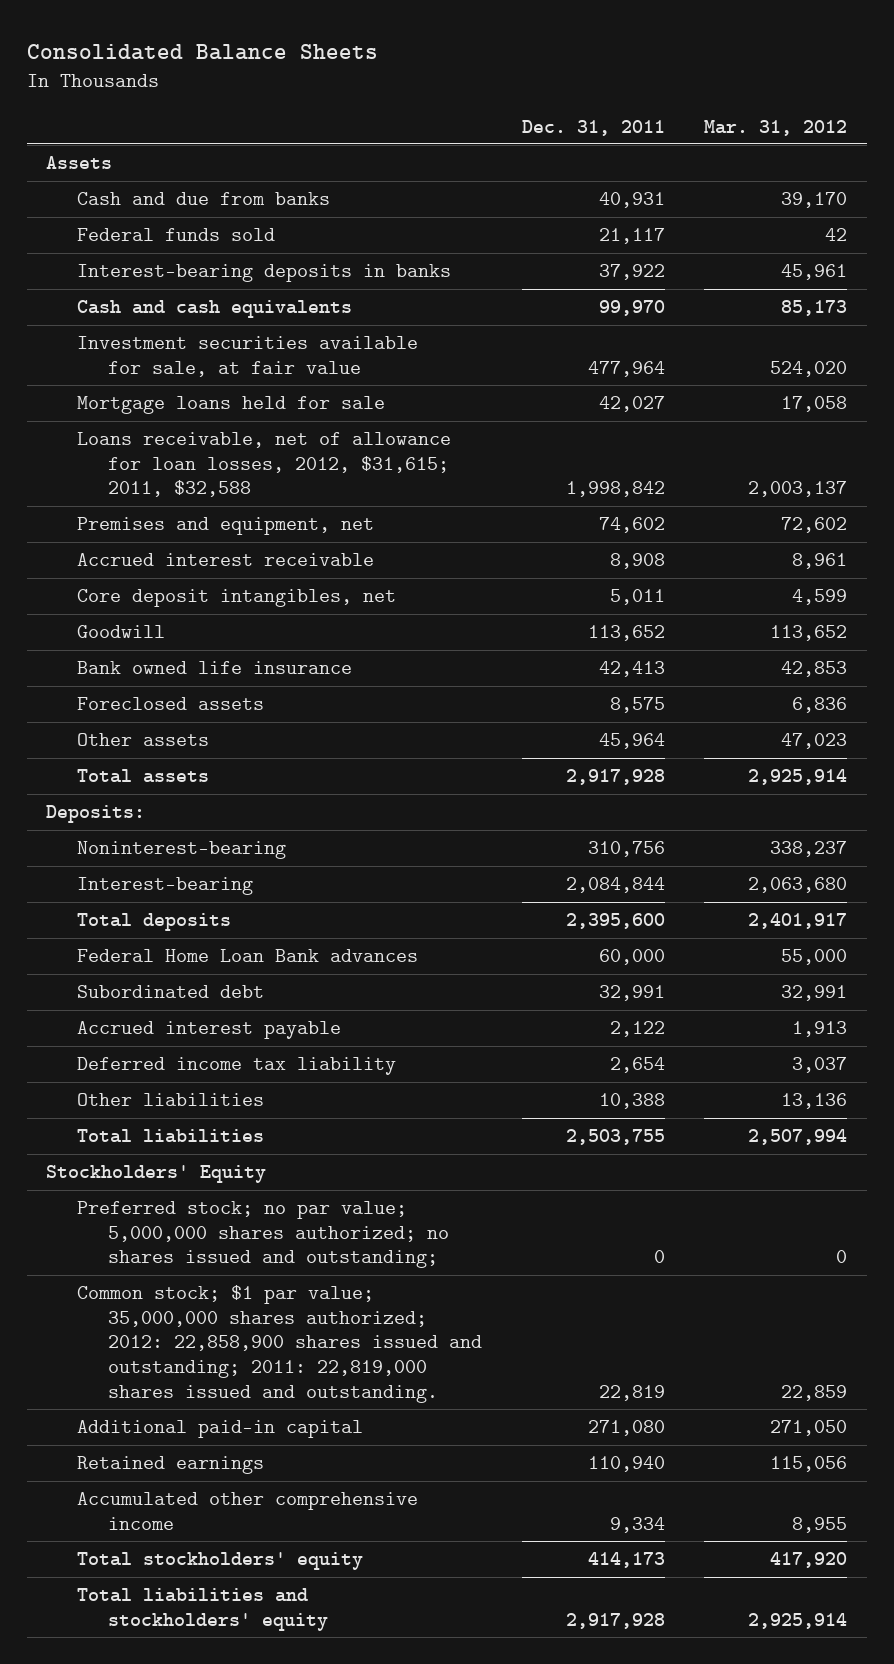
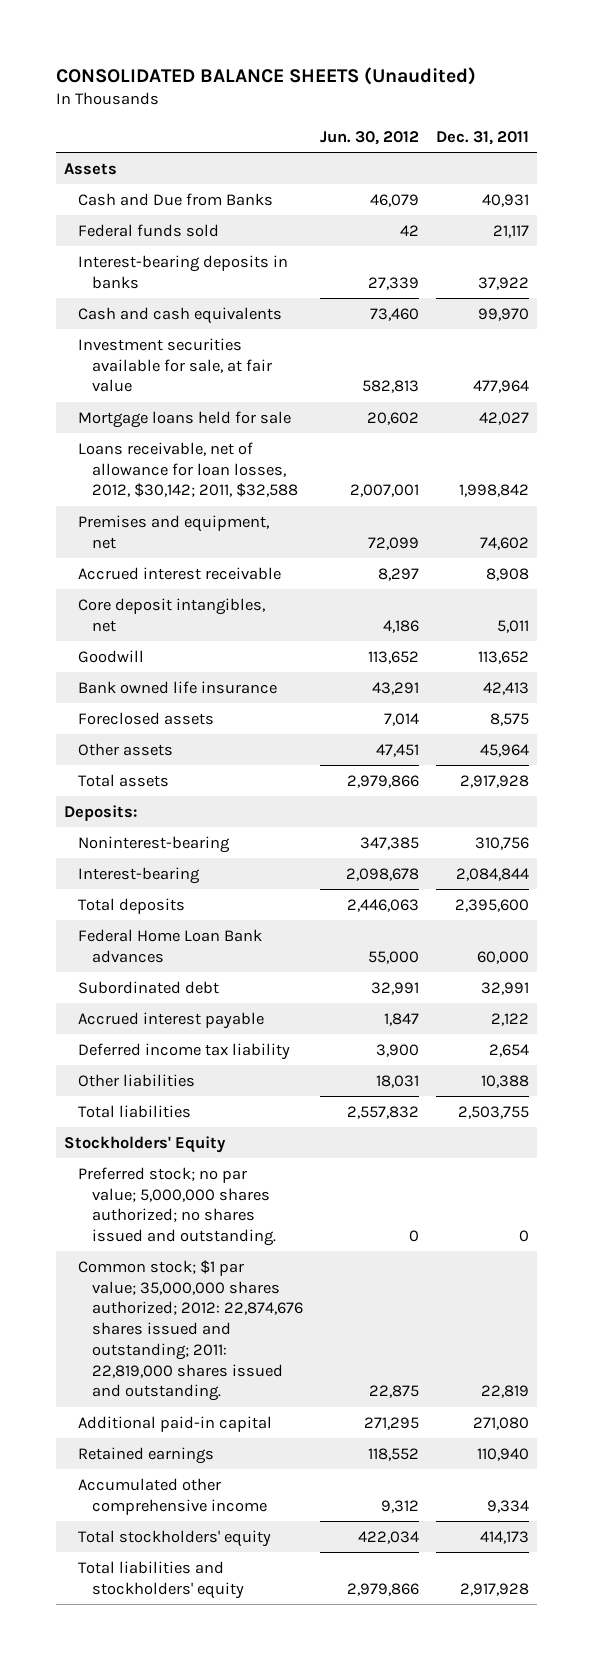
- Consolidated Balance Sheets
+ CONSOLIDATED BALANCE SHEETS (Unaudited)
- | Dec. 31, 2011 | Mar. 31, 2012
+ | Jun. 30, 2012 | Dec. 31, 2011
- Cash and due from banks | 40,931 | 39,170
+ Cash and Due from Banks | 46,079 | 40,931
- Loans receivable, net of allowance for loan losses, 2012, $31,615; 2011, $32,588 | 1,998,842 | 2,003,137
+ Loans receivable, net of allowance for loan losses, 2012, $30,142; 2011, $32,588 | 2,007,001 | 1,998,842
- Preferred stock; no par value; 5,000,000 shares authorized; no shares issued and outstanding; | 0 | 0
- Common stock; $1 par value; 35,000,000 shares authorized; 2012: 22,858,900 shares issued and outstanding; 2011: 22,819,000 shares issued and outstanding. | 22,819 | 22,859
+ Preferred stock; no par value; 5,000,000 shares authorized; no shares issued and outstanding. | 0 | 0
+ Common stock; $1 par value; 35,000,000 shares authorized; 2012: 22,874,676 shares issued and outstanding; 2011: 22,819,000 shares issued and outstanding. | 22,875 | 22,819

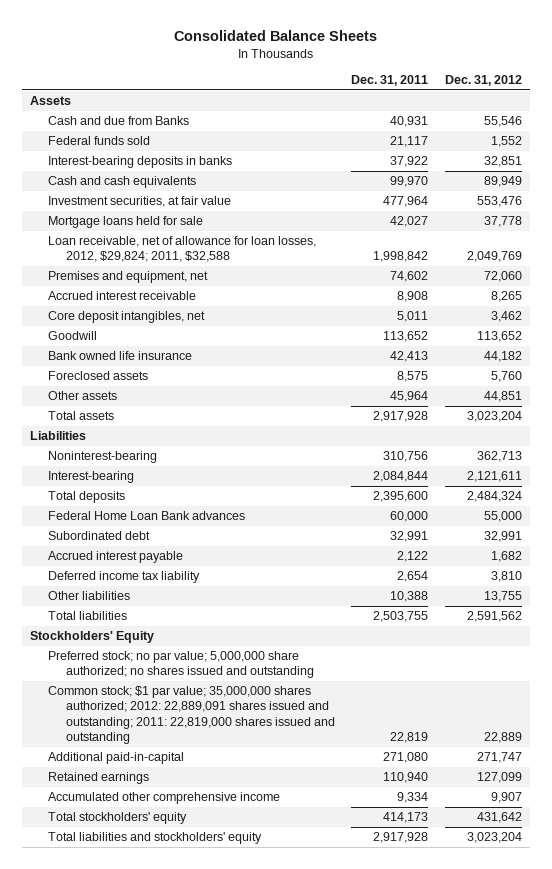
- CONSOLIDATED BALANCE SHEETS (Unaudited)
+ Consolidated Balance Sheets
- | Jun. 30, 2012 | Dec. 31, 2011
+ | Dec. 31, 2011 | Dec. 31, 2012
- Cash and Due from Banks | 46,079 | 40,931
+ Cash and due from Banks | 40,931 | 55,546
- Investment securities available for sale, at fair value | 582,813 | 477,964
+ Investment securities, at fair value | 477,964 | 553,476
- Loans receivable, net of allowance for loan losses, 2012, $30,142; 2011, $32,588 | 2,007,001 | 1,998,842
+ Loan receivable, net of allowance for loan losses, 2012, $29,824; 2011, $32,588 | 1,998,842 | 2,049,769
- Deposits:
+ Liabilities
- Preferred stock; no par value; 5,000,000 shares authorized; no shares issued and outstanding. | 0 | 0
- Common stock; $1 par value; 35,000,000 shares authorized; 2012: 22,874,676 shares issued and outstanding; 2011: 22,819,000 shares issued and outstanding. | 22,875 | 22,819
- Additional paid-in capital | 271,295 | 271,080
+ Preferred stock; no par value; 5,000,000 share authorized; no shares issued and outstanding
+ Common stock; $1 par value; 35,000,000 shares authorized; 2012: 22,889,091 shares issued and outstanding; 2011: 22,819,000 shares issued and outstanding | 22,819 | 22,889
+ Additional paid-in-capital | 271,080 | 271,747

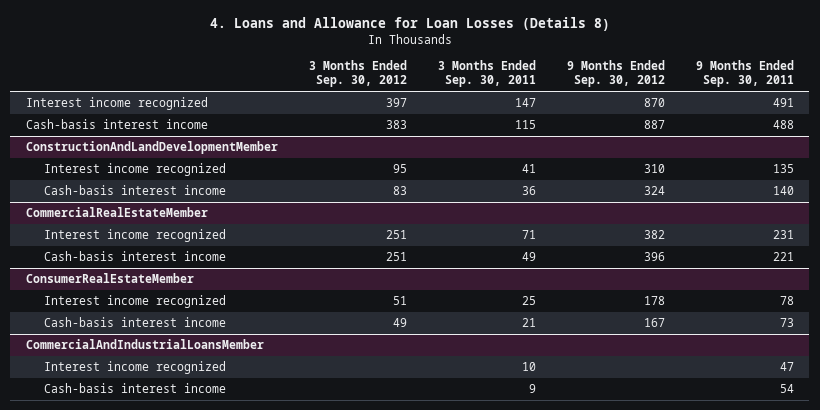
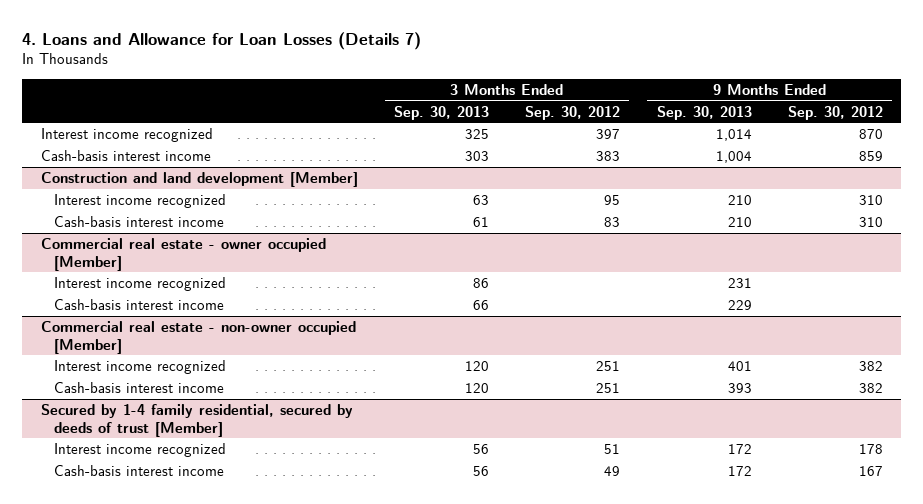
- 4. Loans and Allowance for Loan Losses (Details 8)
+ 4. Loans and Allowance for Loan Losses (Details 7)
- | 3 Months Ended Sep. 30, 2012 | 3 Months Ended Sep. 30, 2011 | 9 Months Ended Sep. 30, 2012 | 9 Months Ended Sep. 30, 2011
+ | 3 Months Ended Sep. 30, 2013 | 3 Months Ended Sep. 30, 2012 | 9 Months Ended Sep. 30, 2013 | 9 Months Ended Sep. 30, 2012
- Cash-basis interest income | 383 | 115 | 887 | 488
- ConstructionAndLandDevelopmentMember
+ Cash-basis interest income | 303 | 383 | 1,004 | 859
+ Construction and land development [Member]
- Cash-basis interest income | 83 | 36 | 324 | 140
- CommercialRealEstateMember
+ Cash-basis interest income | 61 | 83 | 210 | 310
+ Commercial real estate - owner occupied [Member]
+ Interest income recognized | 86 | | 231 |
+ Cash-basis interest income | 66 | | 229 |
+ Commercial real estate - non-owner occupied [Member]
- Cash-basis interest income | 251 | 49 | 396 | 221
- ConsumerRealEstateMember
+ Cash-basis interest income | 120 | 251 | 393 | 382
+ Secured by 1-4 family residential, secured by deeds of trust [Member]
- CommercialAndIndustrialLoansMember
- Interest income recognized | | 10 | | 47
- Cash-basis interest income | | 9 | | 54

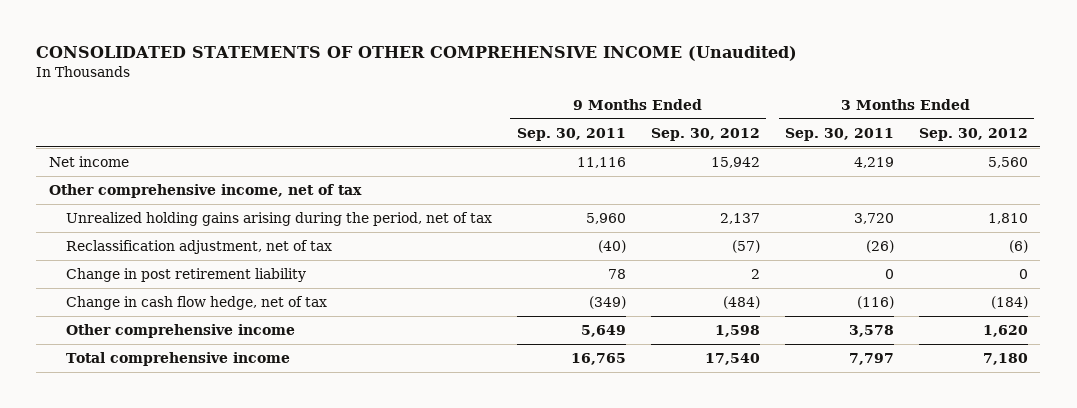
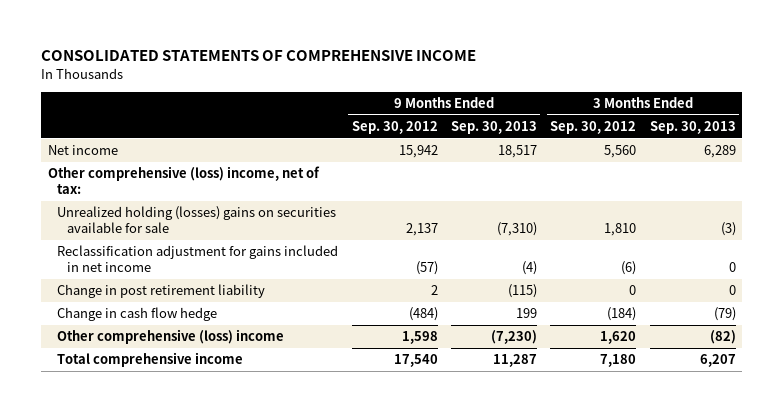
- CONSOLIDATED STATEMENTS OF OTHER COMPREHENSIVE INCOME (Unaudited)
+ CONSOLIDATED STATEMENTS OF COMPREHENSIVE INCOME
- | 9 Months Ended Sep. 30, 2011 | 9 Months Ended Sep. 30, 2012 | 3 Months Ended Sep. 30, 2011 | 3 Months Ended Sep. 30, 2012
+ | 9 Months Ended Sep. 30, 2012 | 9 Months Ended Sep. 30, 2013 | 3 Months Ended Sep. 30, 2012 | 3 Months Ended Sep. 30, 2013
- Other comprehensive income, net of tax
- Unrealized holding gains arising during the period, net of tax | 5,960 | 2,137 | 3,720 | 1,810
- Reclassification adjustment, net of tax | (40) | (57) | (26) | (6)
+ Other comprehensive (loss) income, net of tax:
+ Unrealized holding (losses) gains on securities available for sale | 2,137 | (7,310) | 1,810 | (3)
+ Reclassification adjustment for gains included in net income | (57) | (4) | (6) | 0
- Change in cash flow hedge, net of tax | (349) | (484) | (116) | (184)
- Other comprehensive income | 5,649 | 1,598 | 3,578 | 1,620
+ Change in cash flow hedge | (484) | 199 | (184) | (79)
+ Other comprehensive (loss) income | 1,598 | (7,230) | 1,620 | (82)

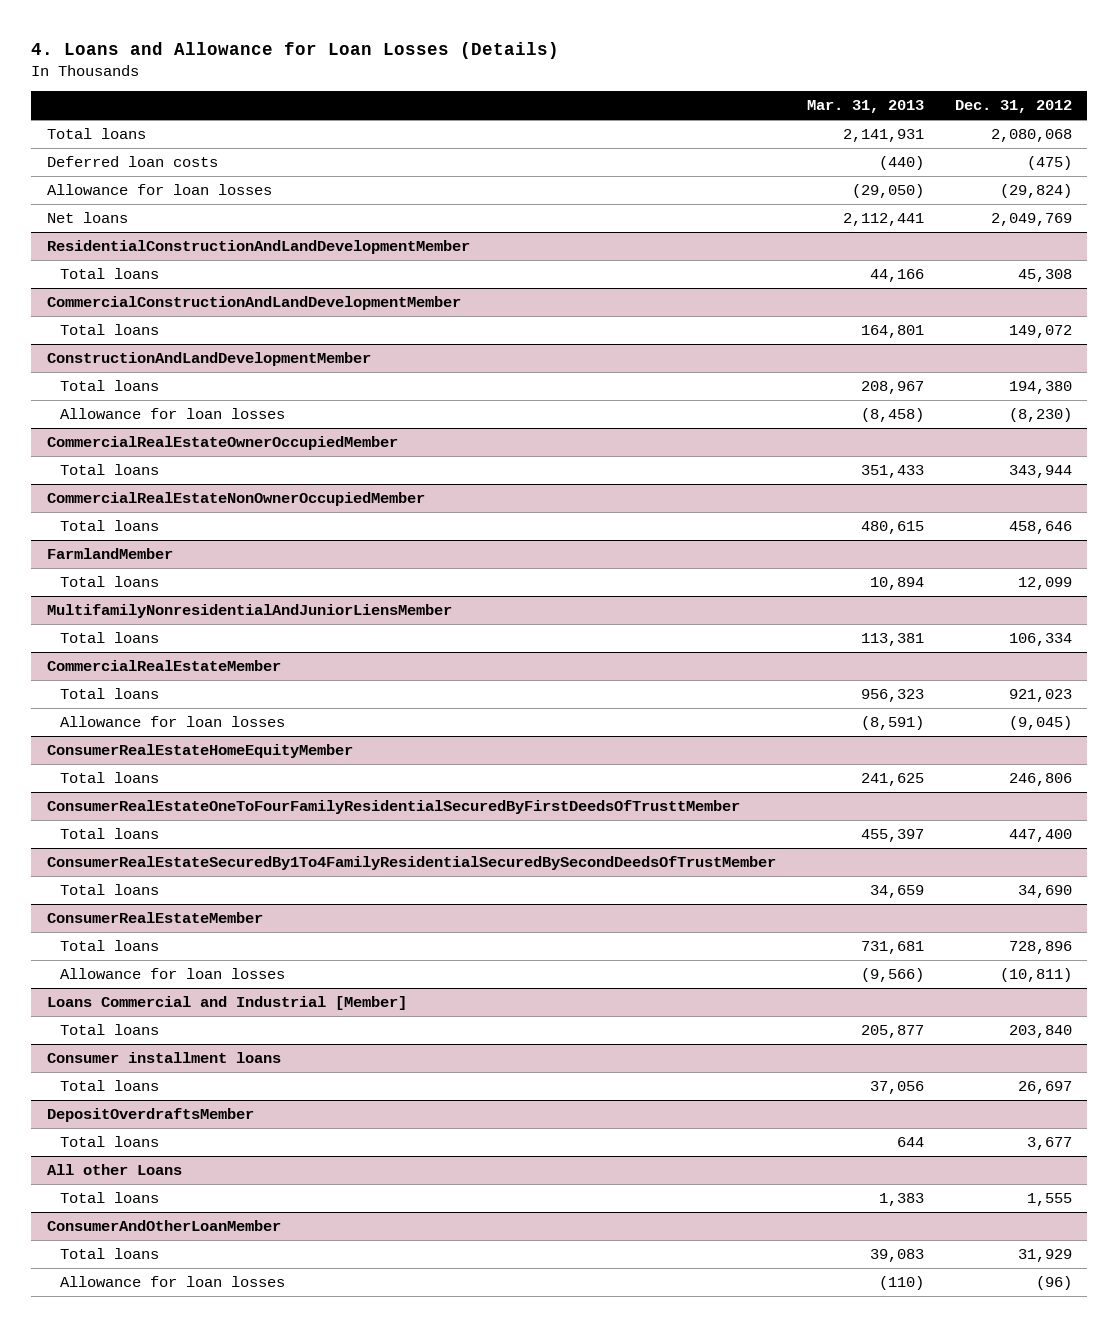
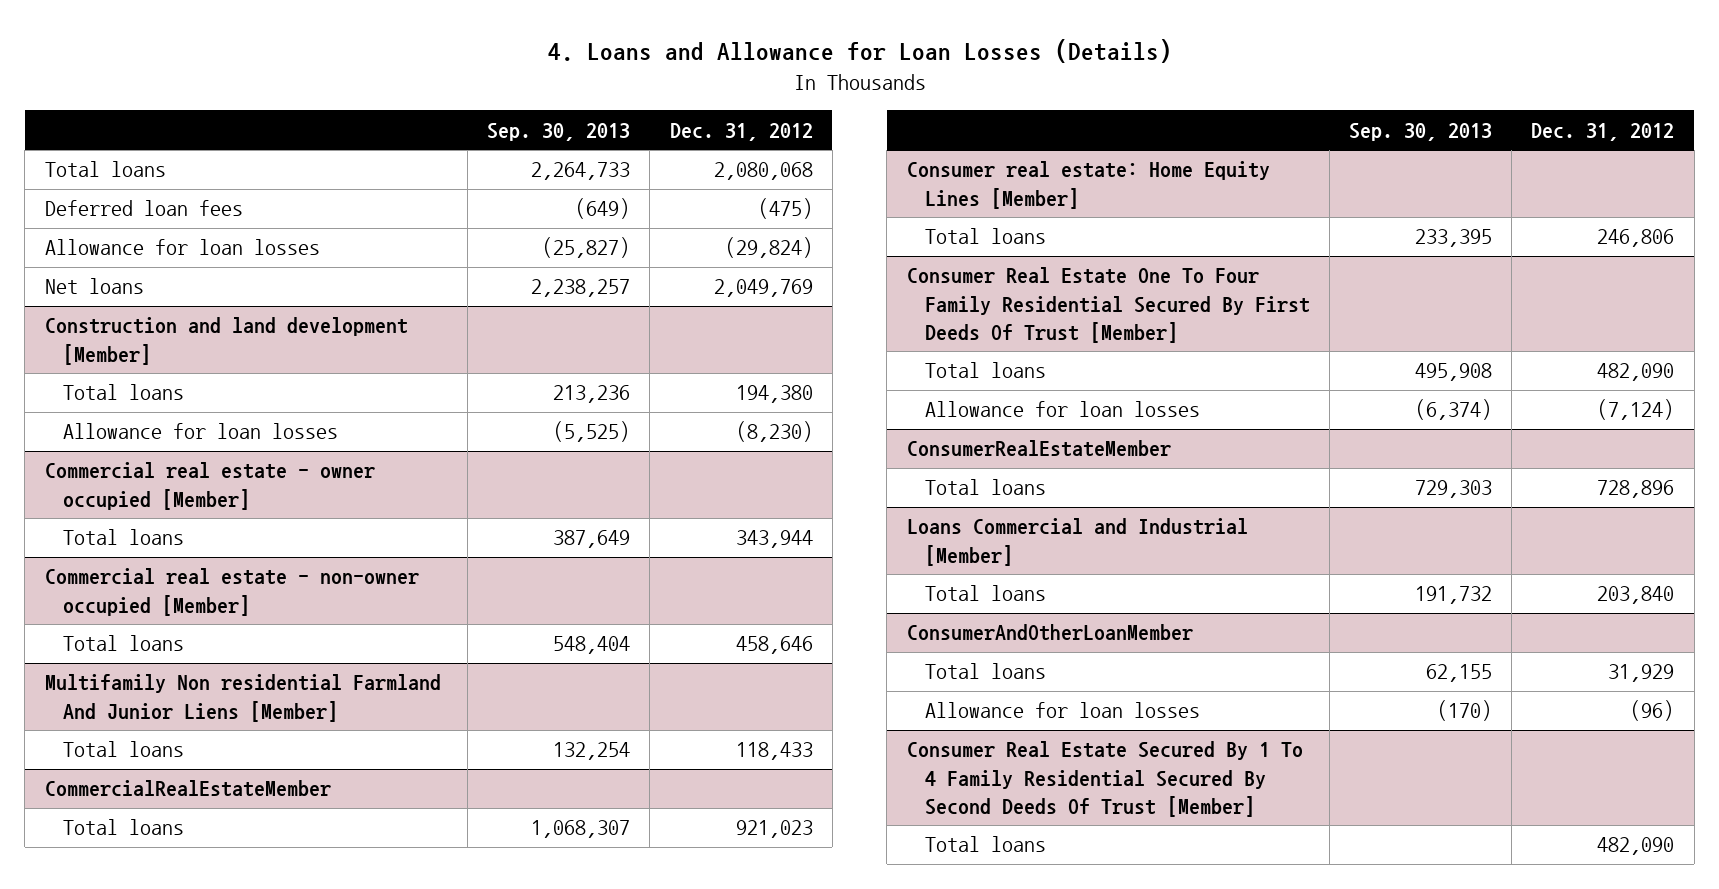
- | Mar. 31, 2013 | Dec. 31, 2012
+ | Sep. 30, 2013 | Dec. 31, 2012
- Deferred loan costs | (440) | (475)
+ Deferred loan fees | (649) | (475)
- ResidentialConstructionAndLandDevelopmentMember
- Total loans | 44,166 | 45,308
- CommercialConstructionAndLandDevelopmentMember
- Total loans | 164,801 | 149,072
- ConstructionAndLandDevelopmentMember
+ Construction and land development [Member]
- CommercialRealEstateOwnerOccupiedMember
+ Commercial real estate - owner occupied [Member]
- CommercialRealEstateNonOwnerOccupiedMember
+ Commercial real estate - non-owner occupied [Member]
- FarmlandMember
- Total loans | 10,894 | 12,099
- MultifamilyNonresidentialAndJuniorLiensMember
- Total loans | 113,381 | 106,334
+ Multifamily Non residential Farmland And Junior Liens [Member]
+ Total loans | 132,254 | 118,433
@ CommercialRealEstateMember
- Allowance for loan losses | (8,591) | (9,045)
- ConsumerRealEstateHomeEquityMember
+ Consumer real estate: Home Equity Lines [Member]
- ConsumerRealEstateOneToFourFamilyResidentialSecuredByFirstDeedsOfTrusttMember
- Total loans | 455,397 | 447,400
- ConsumerRealEstateSecuredBy1To4FamilyResidentialSecuredBySecondDeedsOfTrustMember
- Total loans | 34,659 | 34,690
+ Consumer Real Estate One To Four Family Residential Secured By First Deeds Of Trust [Member]
+ Total loans | 495,908 | 482,090
+ Allowance for loan losses | (6,374) | (7,124)
@ ConsumerRealEstateMember
- Allowance for loan losses | (9,566) | (10,811)
- Consumer installment loans
- Total loans | 37,056 | 26,697
- DepositOverdraftsMember
- Total loans | 644 | 3,677
- All other Loans
- Total loans | 1,383 | 1,555
+ Consumer Real Estate Secured By 1 To 4 Family Residential Secured By Second Deeds Of Trust [Member]
+ Total loans | | 482,090

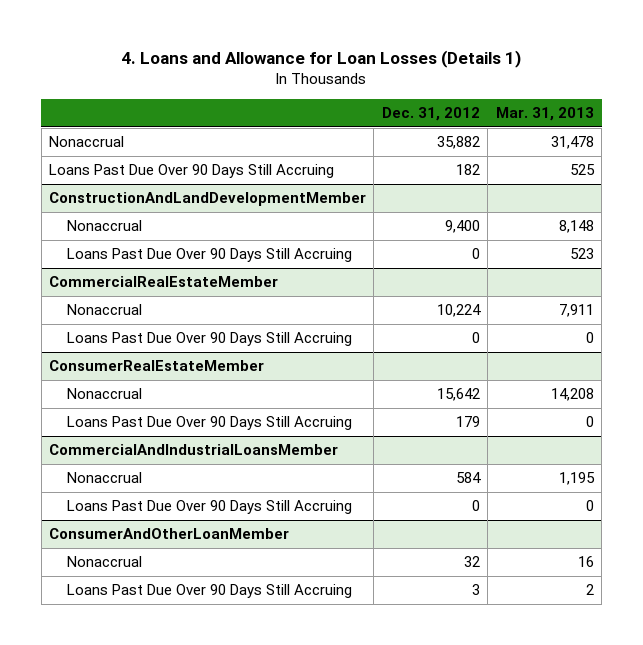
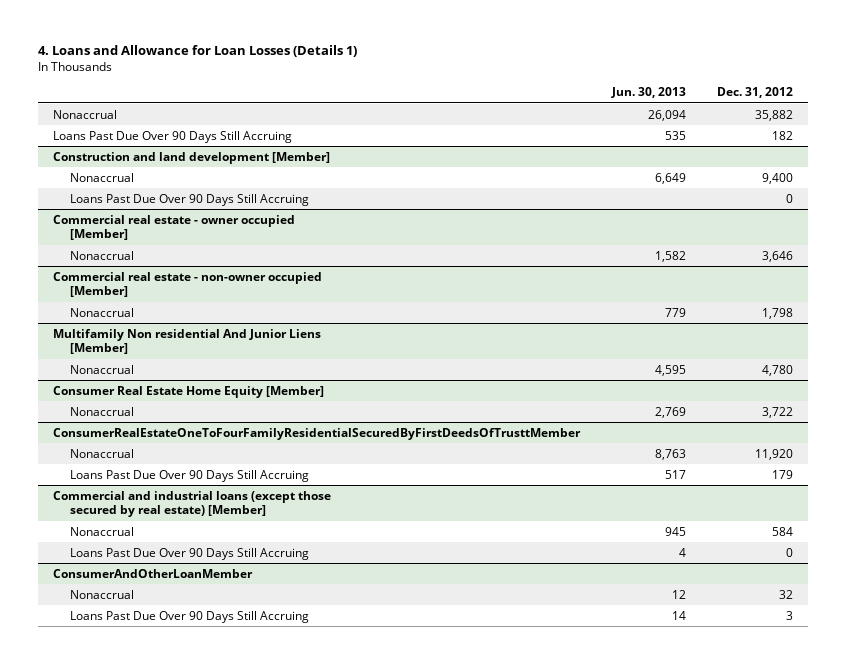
- | Dec. 31, 2012 | Mar. 31, 2013
+ | Jun. 30, 2013 | Dec. 31, 2012
- ConstructionAndLandDevelopmentMember
+ Construction and land development [Member]
- CommercialRealEstateMember
- Nonaccrual | 10,224 | 7,911
- Loans Past Due Over 90 Days Still Accruing | 0 | 0
- ConsumerRealEstateMember
- Nonaccrual | 15,642 | 14,208
+ Commercial real estate - owner occupied [Member]
+ Nonaccrual | 1,582 | 3,646
+ Commercial real estate - non-owner occupied [Member]
+ Nonaccrual | 779 | 1,798
+ Multifamily Non residential And Junior Liens [Member]
+ Nonaccrual | 4,595 | 4,780
+ Consumer Real Estate Home Equity [Member]
+ Nonaccrual | 2,769 | 3,722
+ ConsumerRealEstateOneToFourFamilyResidentialSecuredByFirstDeedsOfTrusttMember
+ Nonaccrual | 8,763 | 11,920
- CommercialAndIndustrialLoansMember
+ Commercial and industrial loans (except those secured by real estate) [Member]

